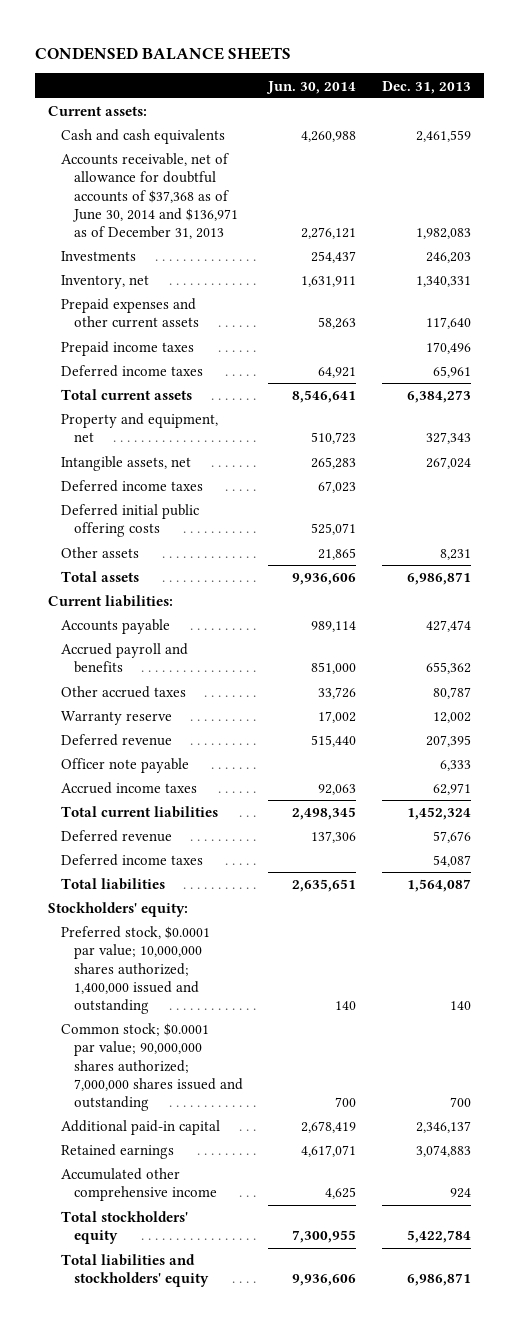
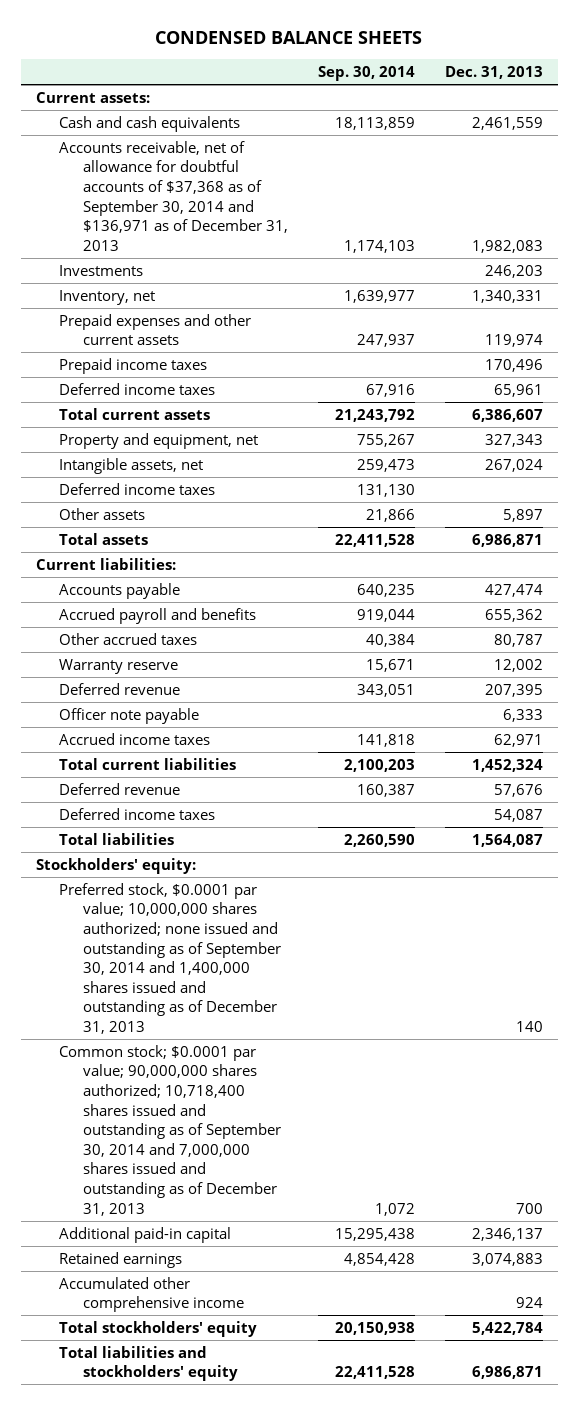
- | Jun. 30, 2014 | Dec. 31, 2013
+ | Sep. 30, 2014 | Dec. 31, 2013
- Accounts receivable, net of allowance for doubtful accounts of $37,368 as of June 30, 2014 and $136,971 as of December 31, 2013 | 2,276,121 | 1,982,083
+ Accounts receivable, net of allowance for doubtful accounts of $37,368 as of September 30, 2014 and $136,971 as of December 31, 2013 | 1,174,103 | 1,982,083
- Prepaid expenses and other current assets | 58,263 | 117,640
+ Prepaid expenses and other current assets | 247,937 | 119,974
- Total current assets | 8,546,641 | 6,384,273
+ Total current assets | 21,243,792 | 6,386,607
- Deferred initial public offering costs | 525,071 |
- Other assets | 21,865 | 8,231
+ Other assets | 21,866 | 5,897
- Preferred stock, $0.0001 par value; 10,000,000 shares authorized; 1,400,000 issued and outstanding | 140 | 140
- Common stock; $0.0001 par value; 90,000,000 shares authorized; 7,000,000 shares issued and outstanding | 700 | 700
+ Preferred stock, $0.0001 par value; 10,000,000 shares authorized; none issued and outstanding as of September 30, 2014 and 1,400,000 shares issued and outstanding as of December 31, 2013 | | 140
+ Common stock; $0.0001 par value; 90,000,000 shares authorized; 10,718,400 shares issued and outstanding as of September 30, 2014 and 7,000,000 shares issued and outstanding as of December 31, 2013 | 1,072 | 700

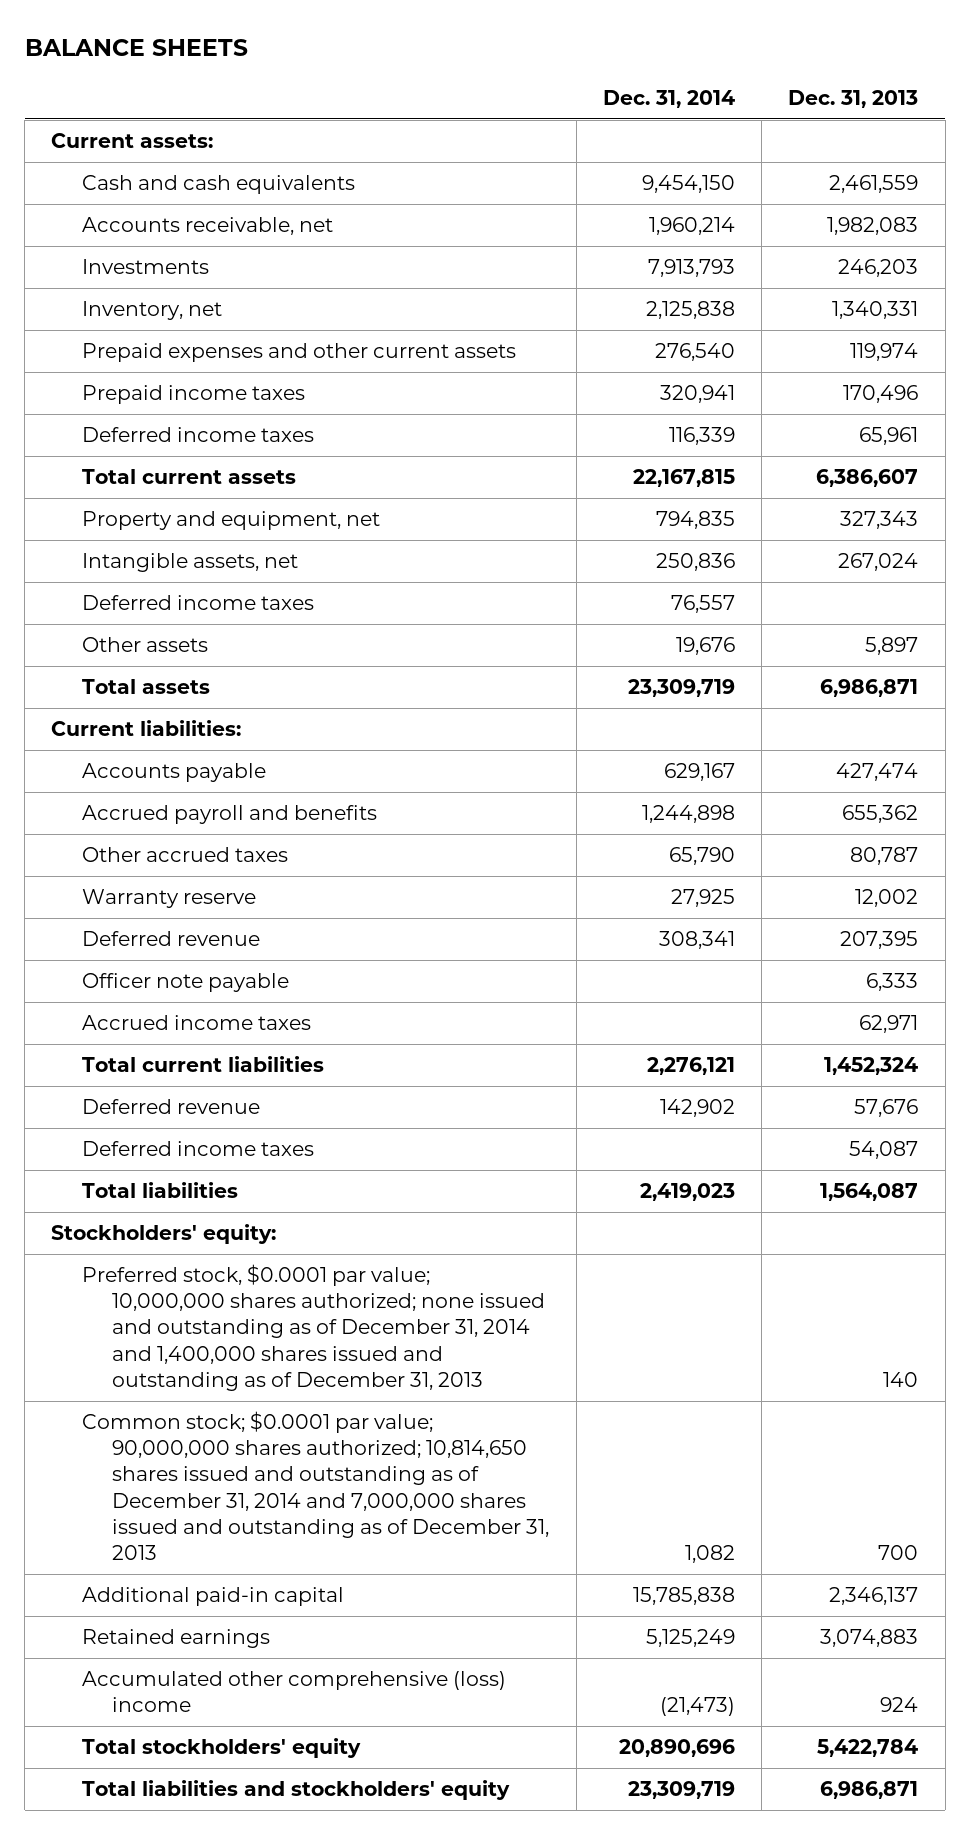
- CONDENSED BALANCE SHEETS
+ BALANCE SHEETS
- | Sep. 30, 2014 | Dec. 31, 2013
+ | Dec. 31, 2014 | Dec. 31, 2013
- Accounts receivable, net of allowance for doubtful accounts of $37,368 as of September 30, 2014 and $136,971 as of December 31, 2013 | 1,174,103 | 1,982,083
+ Accounts receivable, net | 1,960,214 | 1,982,083
- Preferred stock, $0.0001 par value; 10,000,000 shares authorized; none issued and outstanding as of September 30, 2014 and 1,400,000 shares issued and outstanding as of December 31, 2013 | | 140
- Common stock; $0.0001 par value; 90,000,000 shares authorized; 10,718,400 shares issued and outstanding as of September 30, 2014 and 7,000,000 shares issued and outstanding as of December 31, 2013 | 1,072 | 700
+ Preferred stock, $0.0001 par value; 10,000,000 shares authorized; none issued and outstanding as of December 31, 2014 and 1,400,000 shares issued and outstanding as of December 31, 2013 | | 140
+ Common stock; $0.0001 par value; 90,000,000 shares authorized; 10,814,650 shares issued and outstanding as of December 31, 2014 and 7,000,000 shares issued and outstanding as of December 31, 2013 | 1,082 | 700
- Accumulated other comprehensive income | | 924
+ Accumulated other comprehensive (loss) income | (21,473) | 924

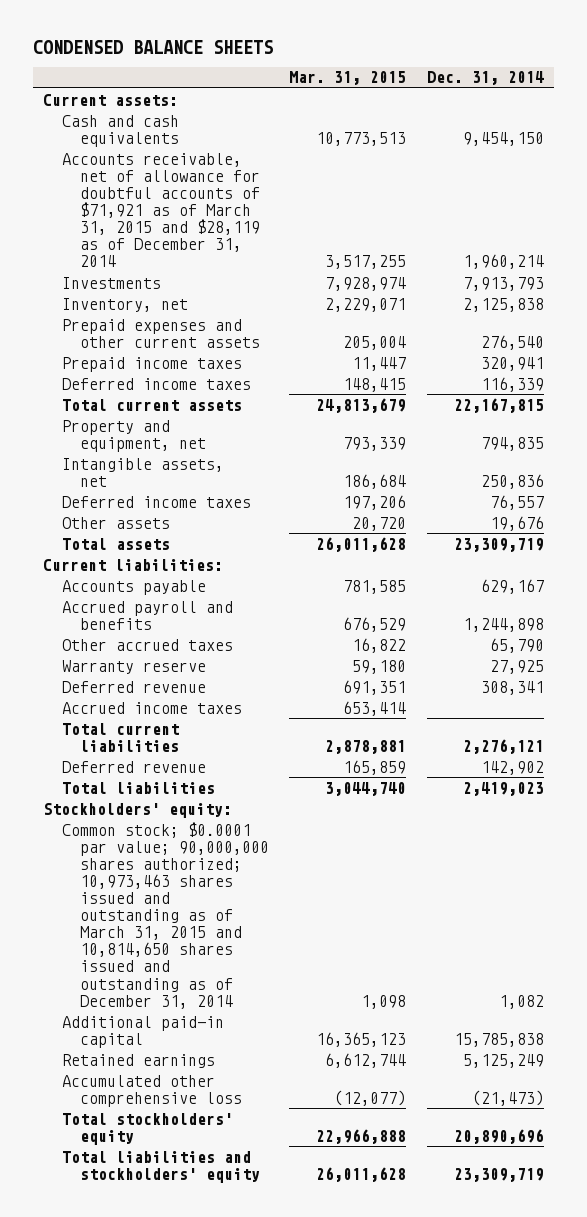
- BALANCE SHEETS
+ CONDENSED BALANCE SHEETS
- | Dec. 31, 2014 | Dec. 31, 2013
+ | Mar. 31, 2015 | Dec. 31, 2014
- Accounts receivable, net | 1,960,214 | 1,982,083
+ Accounts receivable, net of allowance for doubtful accounts of $71,921 as of March 31, 2015 and $28,119 as of December 31, 2014 | 3,517,255 | 1,960,214
- Officer note payable | | 6,333
- Deferred income taxes | | 54,087
- Preferred stock, $0.0001 par value; 10,000,000 shares authorized; none issued and outstanding as of December 31, 2014 and 1,400,000 shares issued and outstanding as of December 31, 2013 | | 140
- Common stock; $0.0001 par value; 90,000,000 shares authorized; 10,814,650 shares issued and outstanding as of December 31, 2014 and 7,000,000 shares issued and outstanding as of December 31, 2013 | 1,082 | 700
+ Common stock; $0.0001 par value; 90,000,000 shares authorized; 10,973,463 shares issued and outstanding as of March 31, 2015 and 10,814,650 shares issued and outstanding as of December 31, 2014 | 1,098 | 1,082
- Accumulated other comprehensive (loss) income | (21,473) | 924
+ Accumulated other comprehensive loss | (12,077) | (21,473)

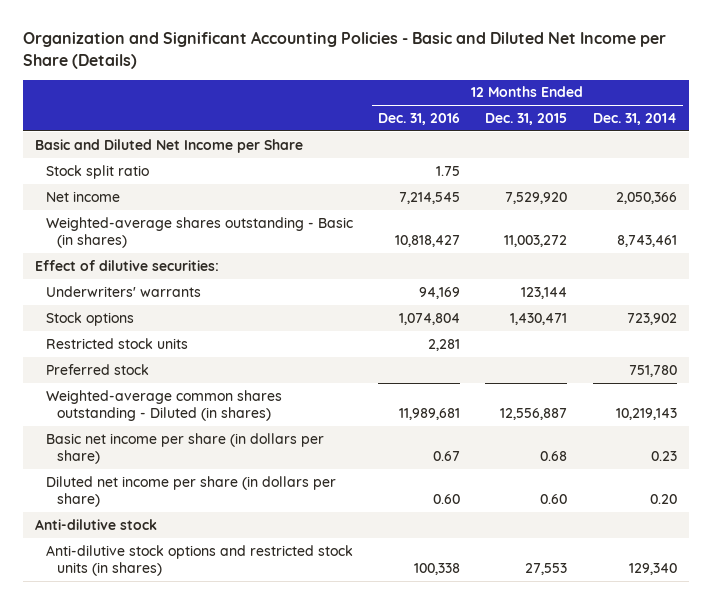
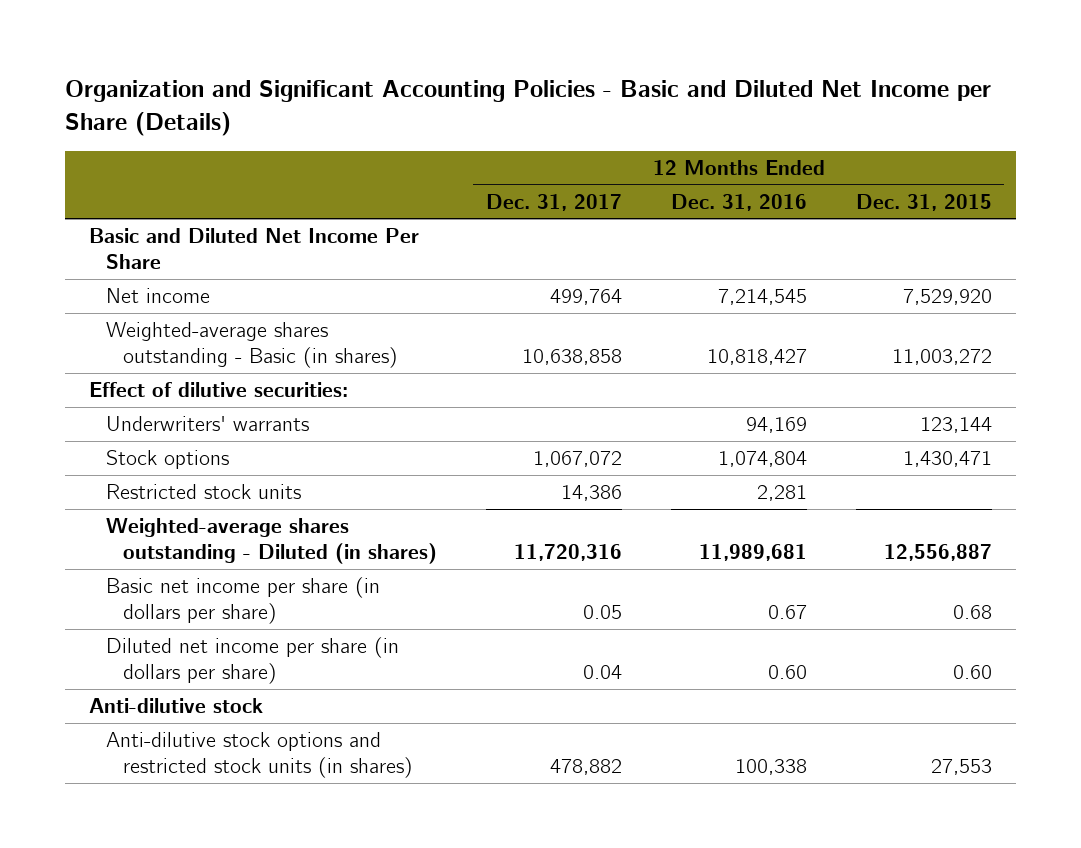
- | 12 Months Ended Dec. 31, 2016 | 12 Months Ended Dec. 31, 2015 | 12 Months Ended Dec. 31, 2014
+ | 12 Months Ended Dec. 31, 2017 | 12 Months Ended Dec. 31, 2016 | 12 Months Ended Dec. 31, 2015
- Basic and Diluted Net Income per Share
- Stock split ratio | 1.75 | |
+ Basic and Diluted Net Income Per Share
- Preferred stock | | | 751,780
- Weighted-average common shares outstanding - Diluted (in shares) | 11,989,681 | 12,556,887 | 10,219,143
+ Weighted-average shares outstanding - Diluted (in shares) | 11,720,316 | 11,989,681 | 12,556,887

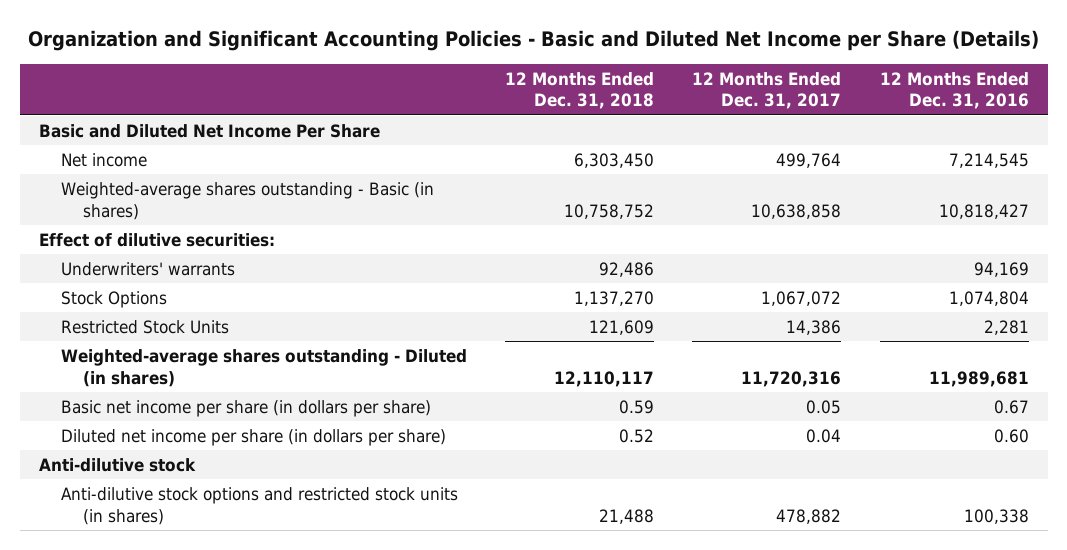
- | 12 Months Ended Dec. 31, 2017 | 12 Months Ended Dec. 31, 2016 | 12 Months Ended Dec. 31, 2015
+ | 12 Months Ended Dec. 31, 2018 | 12 Months Ended Dec. 31, 2017 | 12 Months Ended Dec. 31, 2016
- Stock options | 1,067,072 | 1,074,804 | 1,430,471
- Restricted stock units | 14,386 | 2,281 |
+ Stock Options | 1,137,270 | 1,067,072 | 1,074,804
+ Restricted Stock Units | 121,609 | 14,386 | 2,281

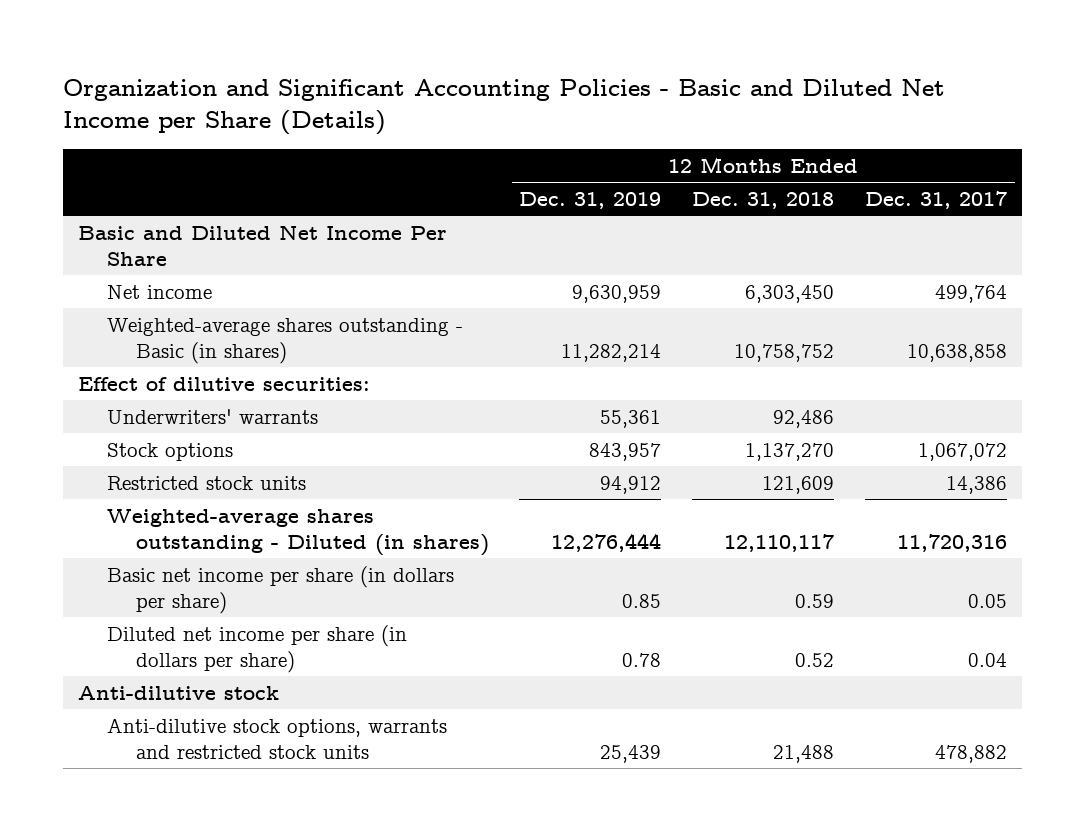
- | 12 Months Ended Dec. 31, 2018 | 12 Months Ended Dec. 31, 2017 | 12 Months Ended Dec. 31, 2016
+ | 12 Months Ended Dec. 31, 2019 | 12 Months Ended Dec. 31, 2018 | 12 Months Ended Dec. 31, 2017
- Stock Options | 1,137,270 | 1,067,072 | 1,074,804
- Restricted Stock Units | 121,609 | 14,386 | 2,281
+ Stock options | 843,957 | 1,137,270 | 1,067,072
+ Restricted stock units | 94,912 | 121,609 | 14,386
- Anti-dilutive stock options and restricted stock units (in shares) | 21,488 | 478,882 | 100,338
+ Anti-dilutive stock options, warrants and restricted stock units | 25,439 | 21,488 | 478,882

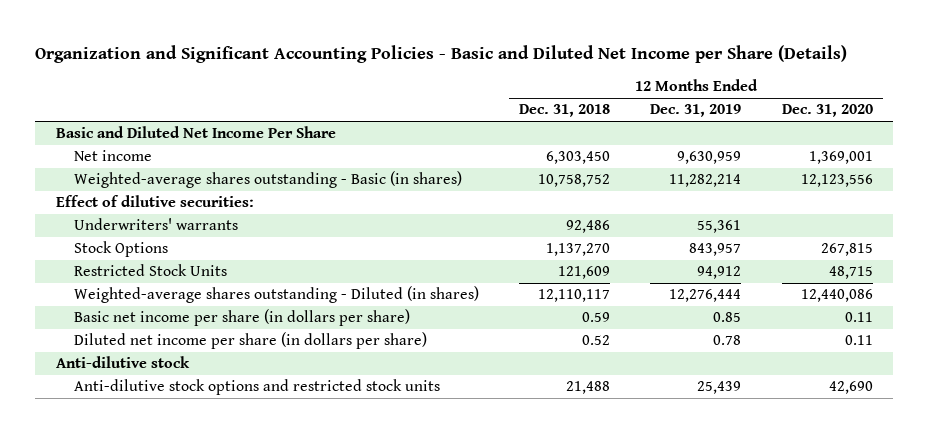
- | 12 Months Ended Dec. 31, 2019 | 12 Months Ended Dec. 31, 2018 | 12 Months Ended Dec. 31, 2017
+ | 12 Months Ended Dec. 31, 2018 | 12 Months Ended Dec. 31, 2019 | 12 Months Ended Dec. 31, 2020
- Stock options | 843,957 | 1,137,270 | 1,067,072
- Restricted stock units | 94,912 | 121,609 | 14,386
+ Stock Options | 1,137,270 | 843,957 | 267,815
+ Restricted Stock Units | 121,609 | 94,912 | 48,715
- Anti-dilutive stock options, warrants and restricted stock units | 25,439 | 21,488 | 478,882
+ Anti-dilutive stock options and restricted stock units | 21,488 | 25,439 | 42,690

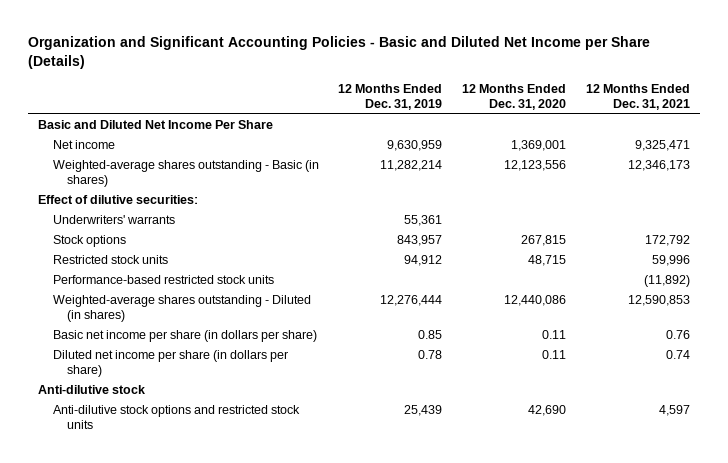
- | 12 Months Ended Dec. 31, 2018 | 12 Months Ended Dec. 31, 2019 | 12 Months Ended Dec. 31, 2020
+ | 12 Months Ended Dec. 31, 2019 | 12 Months Ended Dec. 31, 2020 | 12 Months Ended Dec. 31, 2021
- Stock Options | 1,137,270 | 843,957 | 267,815
- Restricted Stock Units | 121,609 | 94,912 | 48,715
+ Stock options | 843,957 | 267,815 | 172,792
+ Restricted stock units | 94,912 | 48,715 | 59,996
+ Performance-based restricted stock units | | | (11,892)

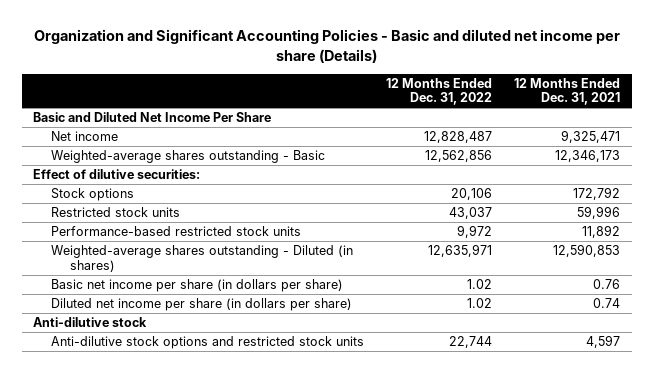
- Organization and Significant Accounting Policies - Basic and Diluted Net Income per Share (Details)
+ Organization and Significant Accounting Policies - Basic and diluted net income per share (Details)
- | 12 Months Ended Dec. 31, 2019 | 12 Months Ended Dec. 31, 2020 | 12 Months Ended Dec. 31, 2021
+ | 12 Months Ended Dec. 31, 2022 | 12 Months Ended Dec. 31, 2021
- Weighted-average shares outstanding - Basic (in shares) | 11,282,214 | 12,123,556 | 12,346,173
+ Weighted-average shares outstanding - Basic | 12,562,856 | 12,346,173
- Underwriters' warrants | 55,361 | |
- Performance-based restricted stock units | | | (11,892)
+ Performance-based restricted stock units | 9,972 | 11,892

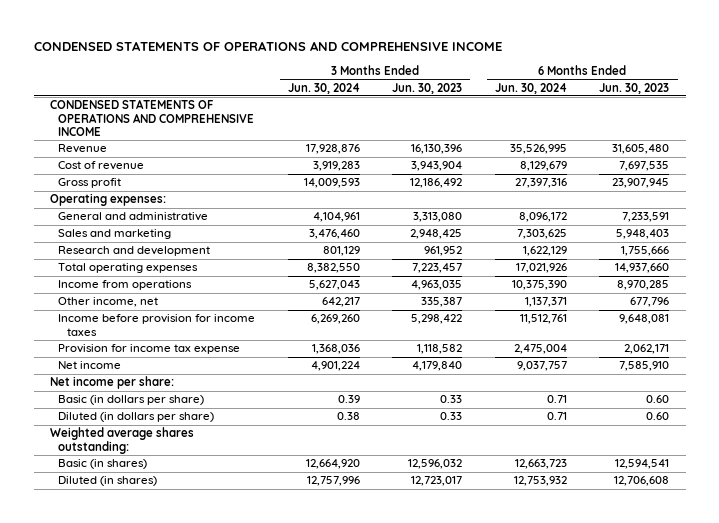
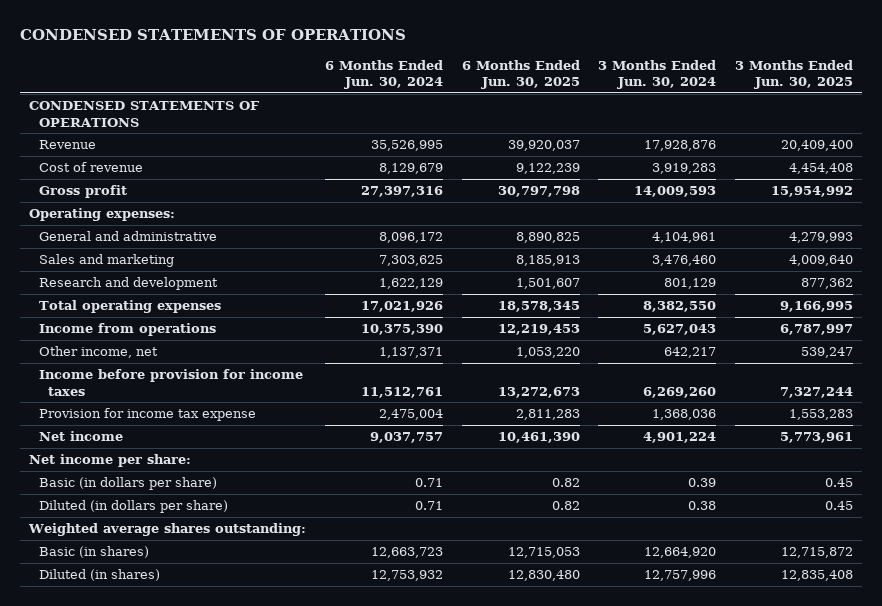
- CONDENSED STATEMENTS OF OPERATIONS AND COMPREHENSIVE INCOME
+ CONDENSED STATEMENTS OF OPERATIONS
- | 3 Months Ended Jun. 30, 2024 | 3 Months Ended Jun. 30, 2023 | 6 Months Ended Jun. 30, 2024 | 6 Months Ended Jun. 30, 2023
+ | 6 Months Ended Jun. 30, 2024 | 6 Months Ended Jun. 30, 2025 | 3 Months Ended Jun. 30, 2024 | 3 Months Ended Jun. 30, 2025
- CONDENSED STATEMENTS OF OPERATIONS AND COMPREHENSIVE INCOME
+ CONDENSED STATEMENTS OF OPERATIONS

